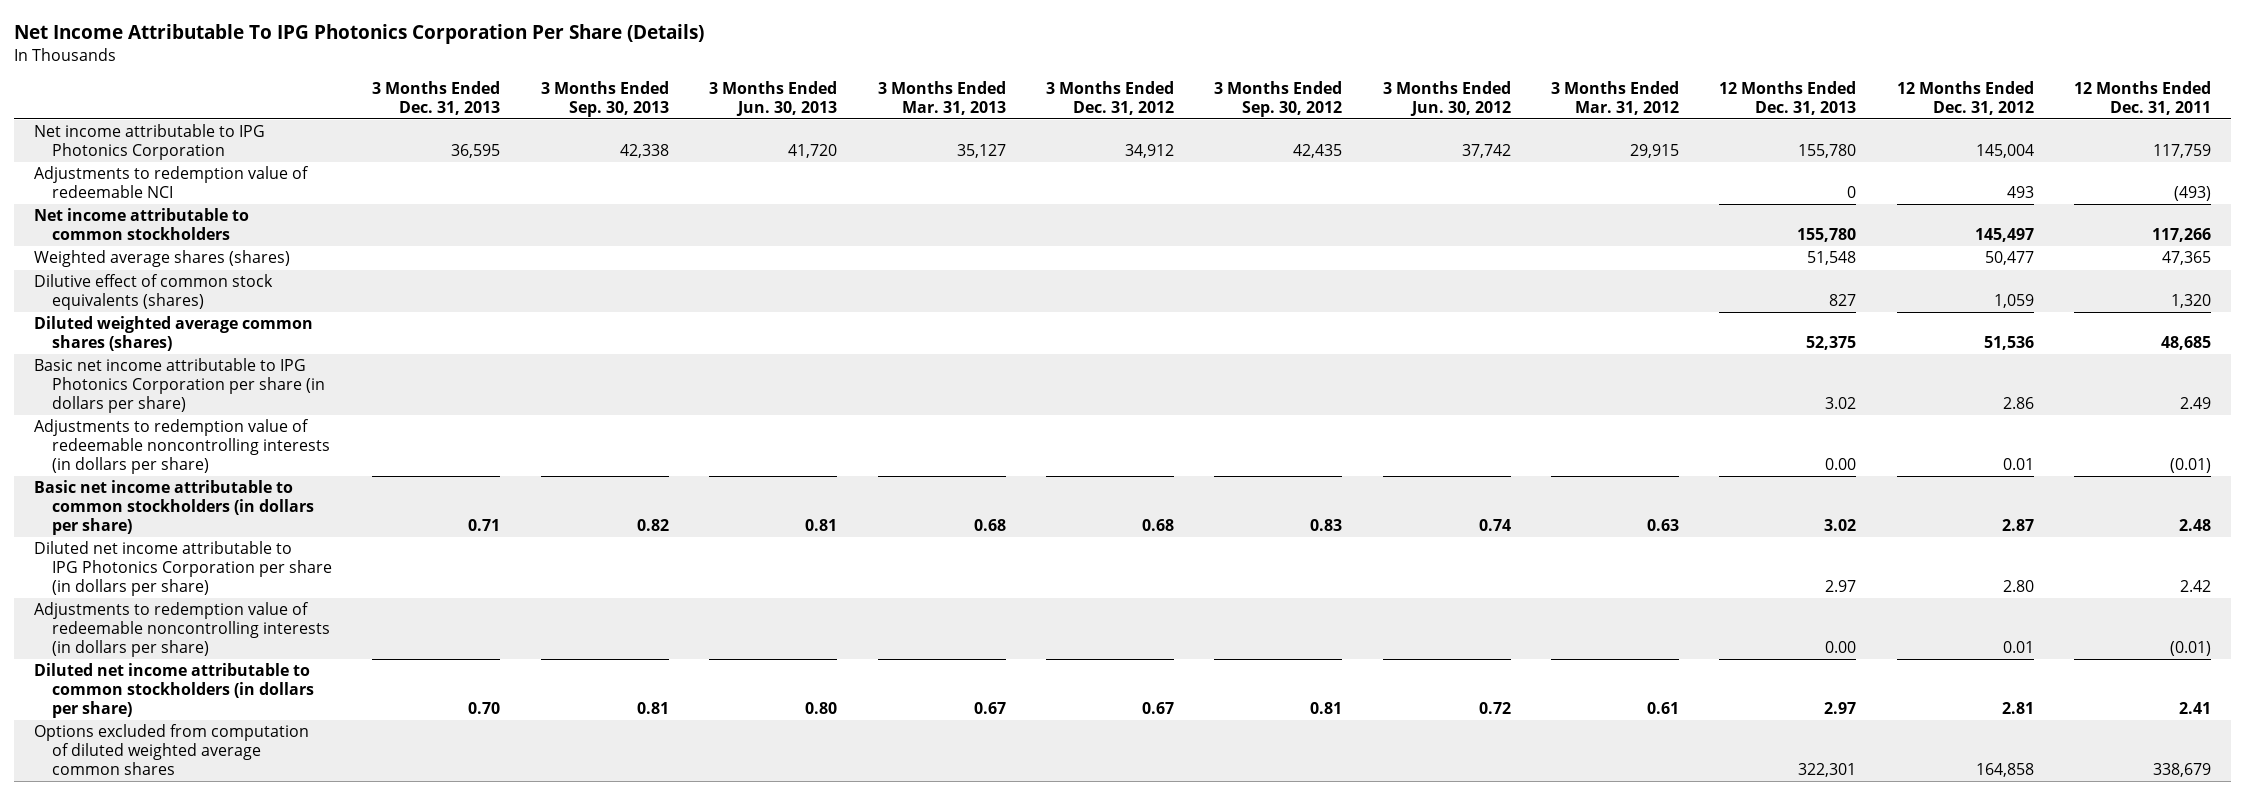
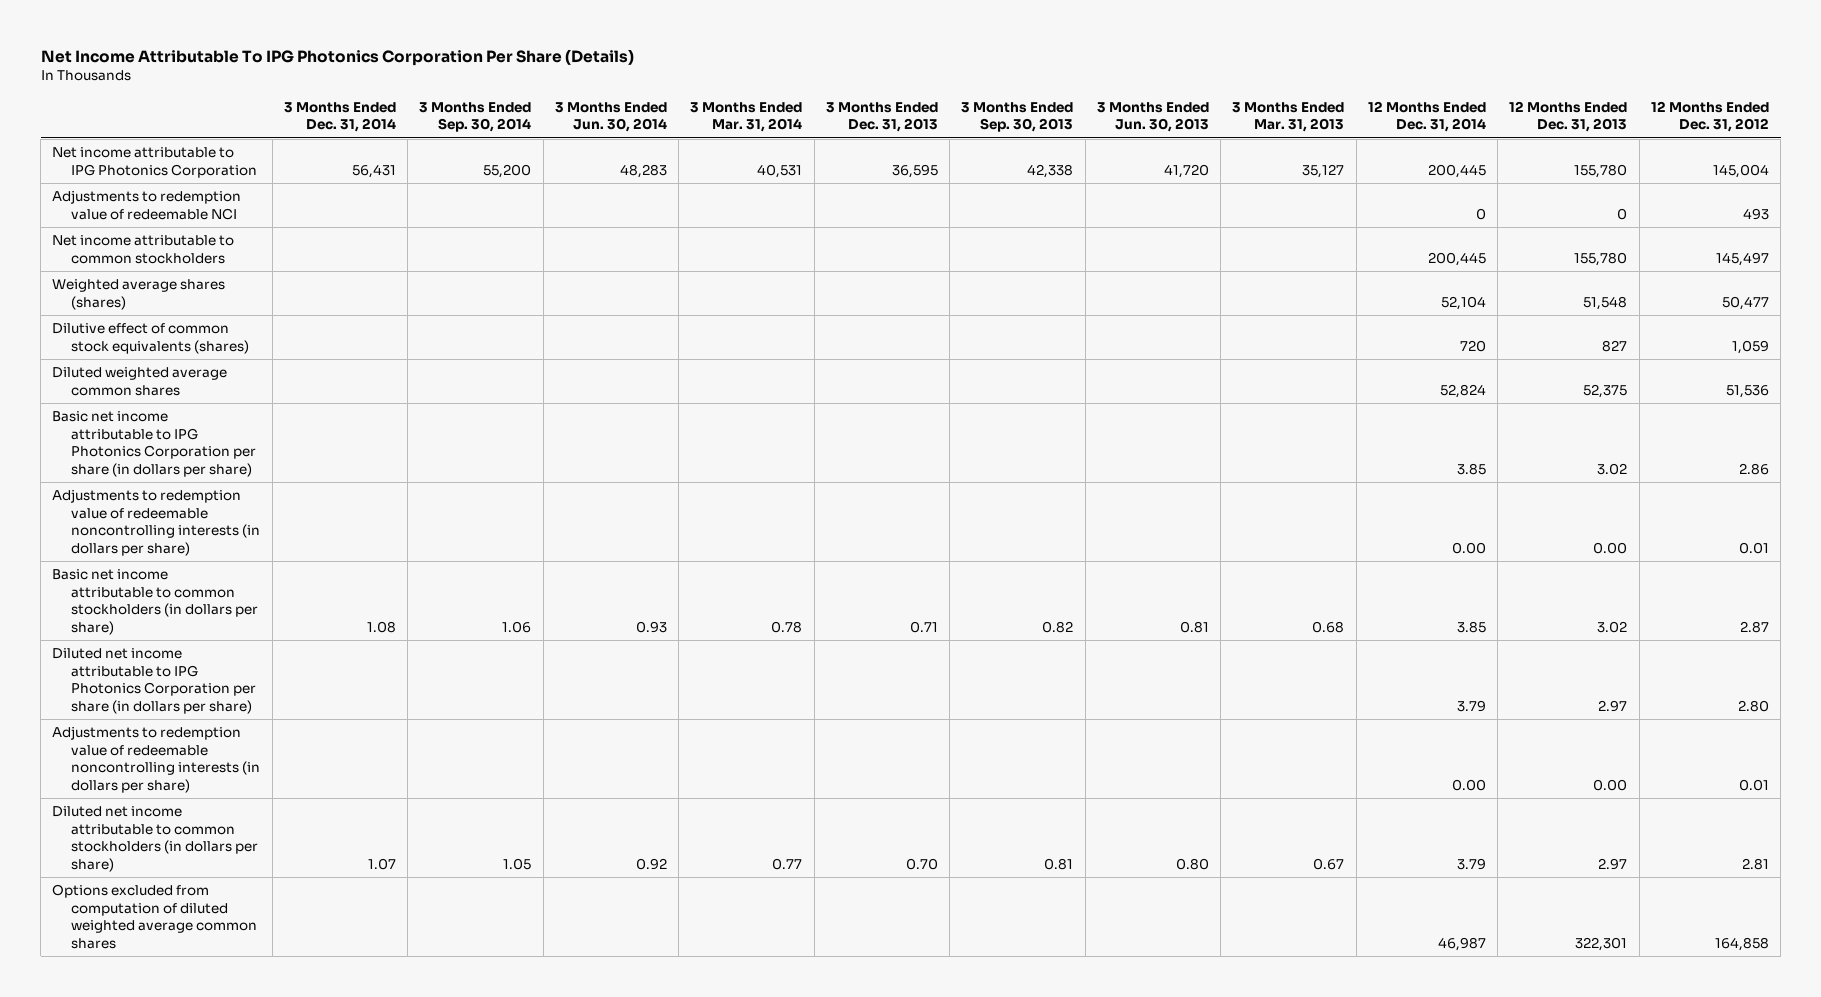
- | 3 Months Ended Dec. 31, 2013 | 3 Months Ended Sep. 30, 2013 | 3 Months Ended Jun. 30, 2013 | 3 Months Ended Mar. 31, 2013 | 3 Months Ended Dec. 31, 2012 | 3 Months Ended Sep. 30, 2012 | 3 Months Ended Jun. 30, 2012 | 3 Months Ended Mar. 31, 2012 | 12 Months Ended Dec. 31, 2013 | 12 Months Ended Dec. 31, 2012 | 12 Months Ended Dec. 31, 2011
+ | 3 Months Ended Dec. 31, 2014 | 3 Months Ended Sep. 30, 2014 | 3 Months Ended Jun. 30, 2014 | 3 Months Ended Mar. 31, 2014 | 3 Months Ended Dec. 31, 2013 | 3 Months Ended Sep. 30, 2013 | 3 Months Ended Jun. 30, 2013 | 3 Months Ended Mar. 31, 2013 | 12 Months Ended Dec. 31, 2014 | 12 Months Ended Dec. 31, 2013 | 12 Months Ended Dec. 31, 2012
- Diluted weighted average common shares (shares) | | | | | | | | | 52,375 | 51,536 | 48,685
+ Diluted weighted average common shares | | | | | | | | | 52,824 | 52,375 | 51,536

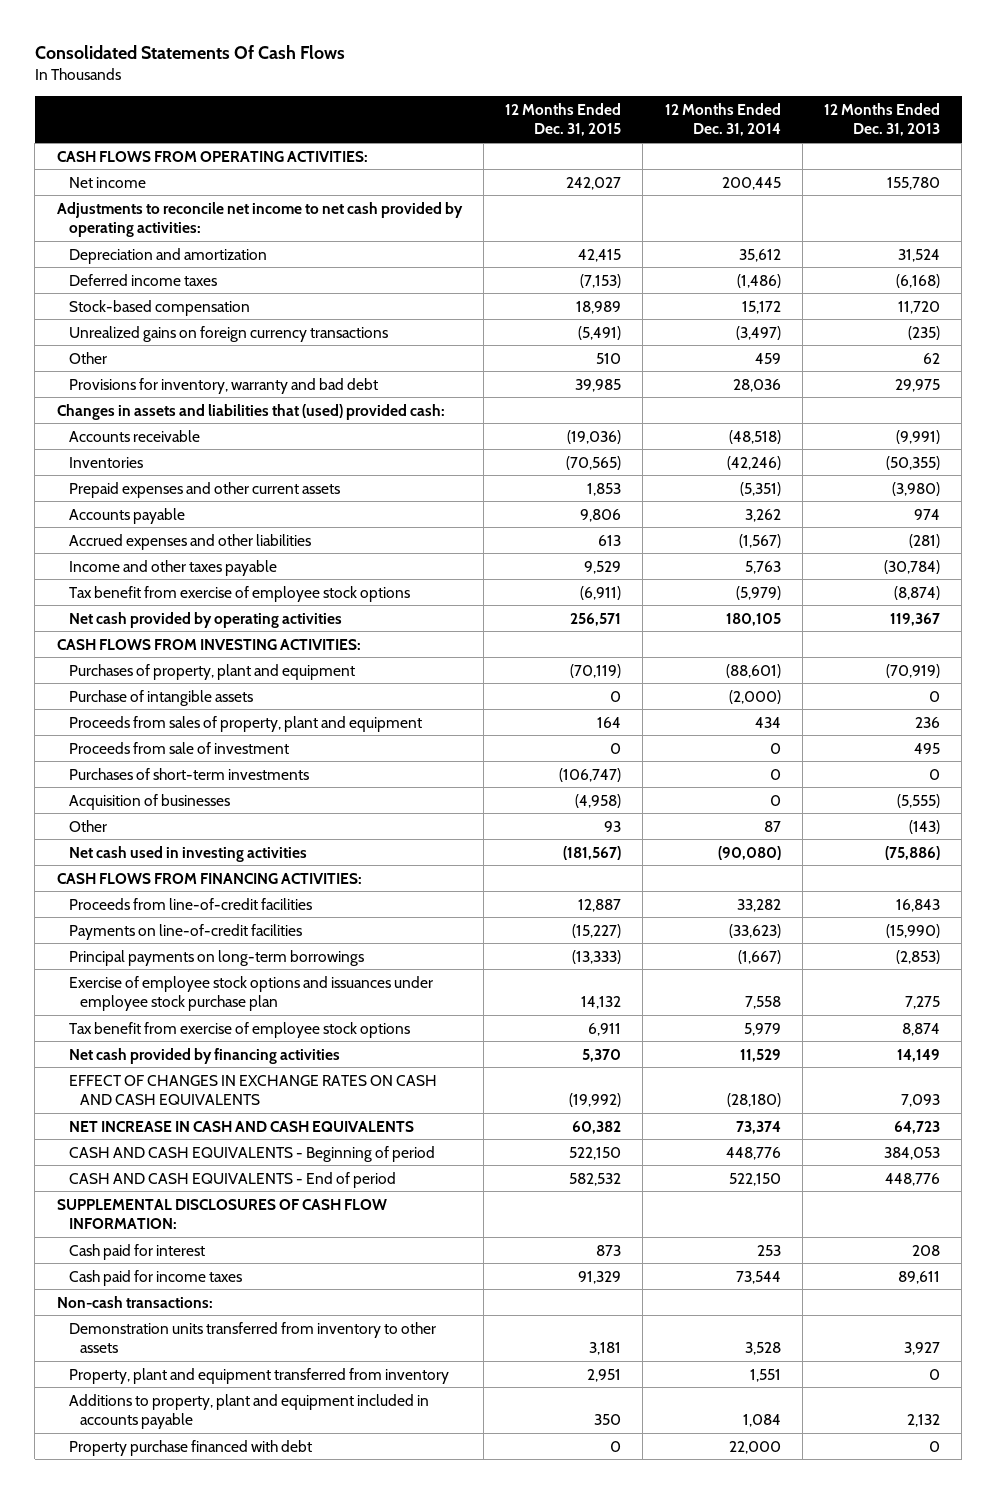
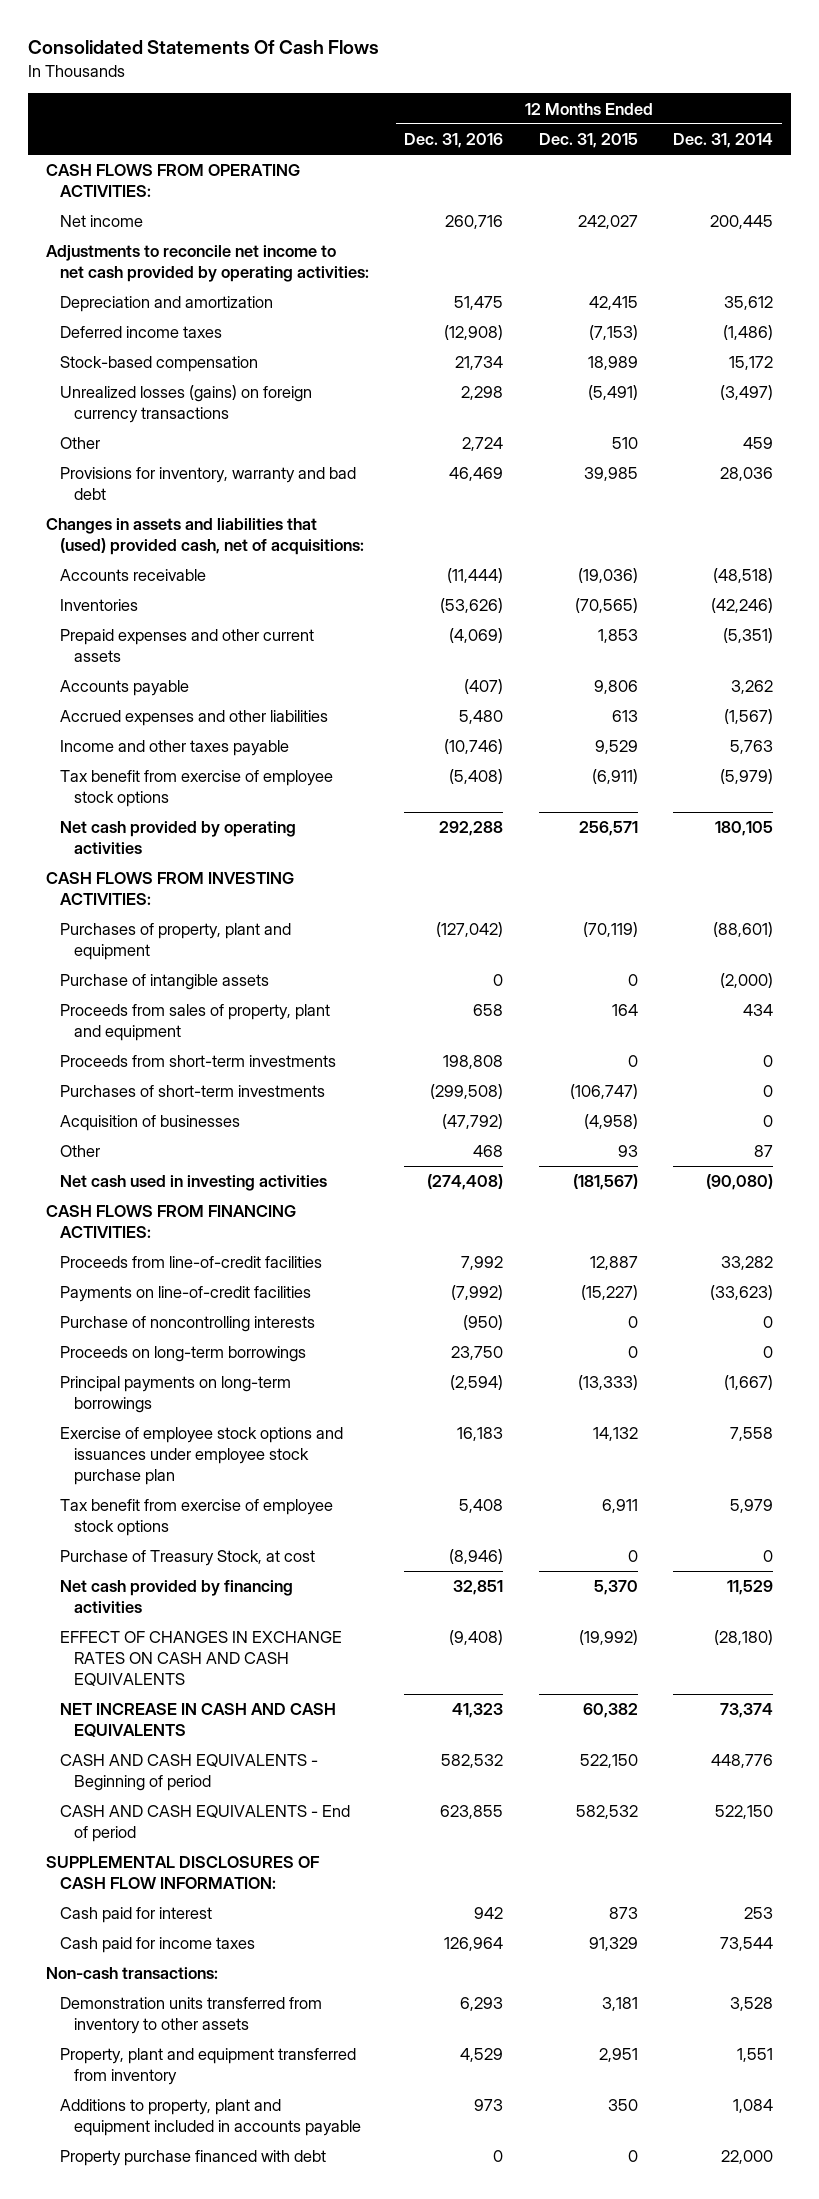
- | 12 Months Ended Dec. 31, 2015 | 12 Months Ended Dec. 31, 2014 | 12 Months Ended Dec. 31, 2013
+ | 12 Months Ended Dec. 31, 2016 | 12 Months Ended Dec. 31, 2015 | 12 Months Ended Dec. 31, 2014
- Unrealized gains on foreign currency transactions | (5,491) | (3,497) | (235)
+ Unrealized losses (gains) on foreign currency transactions | 2,298 | (5,491) | (3,497)
- Changes in assets and liabilities that (used) provided cash:
+ Changes in assets and liabilities that (used) provided cash, net of acquisitions:
- Proceeds from sale of investment | 0 | 0 | 495
+ Proceeds from short-term investments | 198,808 | 0 | 0
+ Purchase of noncontrolling interests | (950) | 0 | 0
+ Proceeds on long-term borrowings | 23,750 | 0 | 0
+ Purchase of Treasury Stock, at cost | (8,946) | 0 | 0

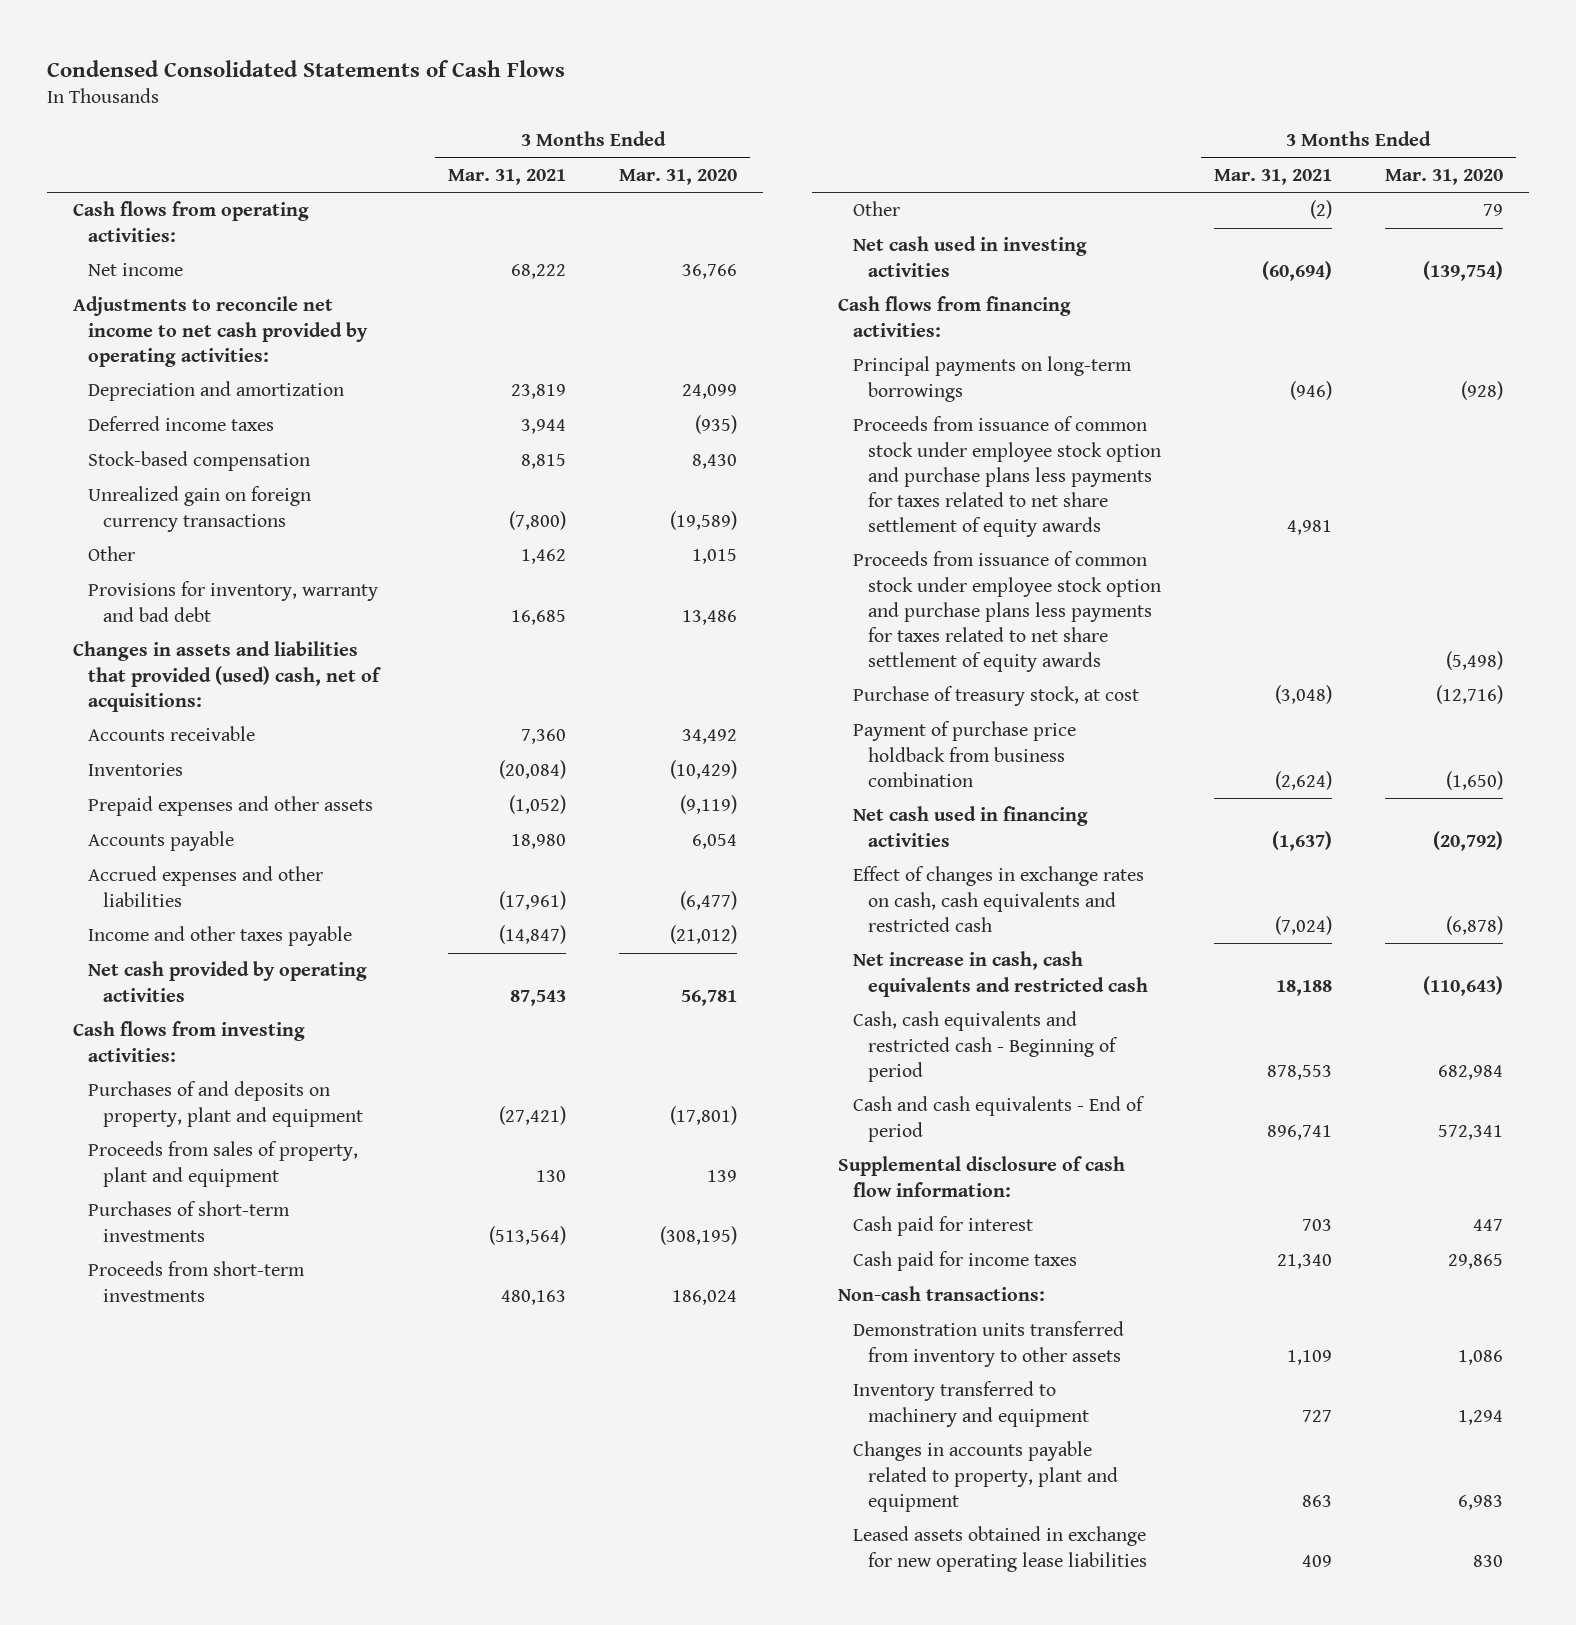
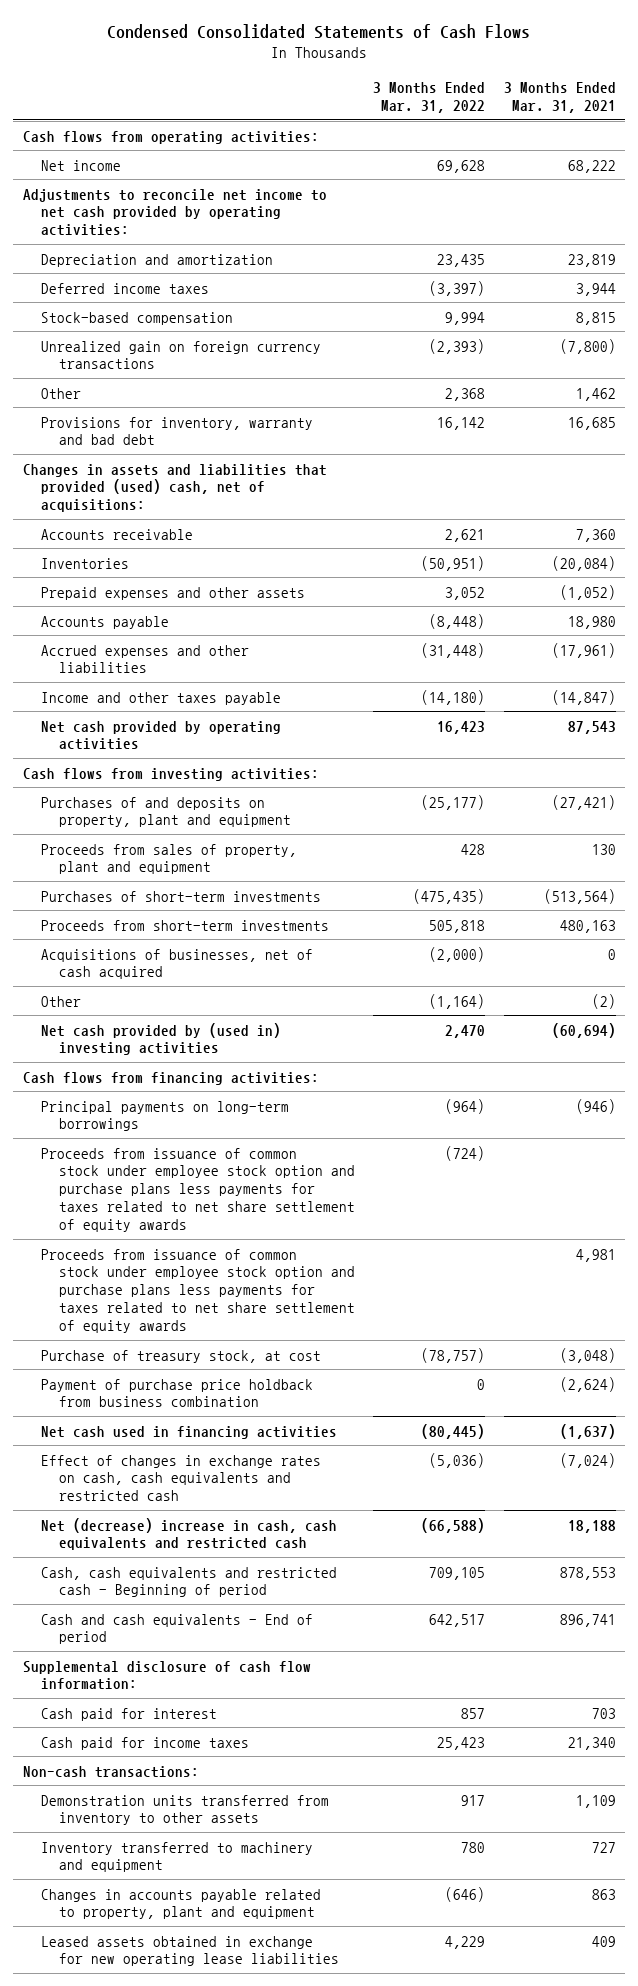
- | 3 Months Ended Mar. 31, 2021 | 3 Months Ended Mar. 31, 2020
+ | 3 Months Ended Mar. 31, 2022 | 3 Months Ended Mar. 31, 2021
+ Acquisitions of businesses, net of cash acquired | (2,000) | 0
- Net cash used in investing activities | (60,694) | (139,754)
+ Net cash provided by (used in) investing activities | 2,470 | (60,694)
moved down: Proceeds from issuance of common stock under employee stock option and purchase plans less payments for taxes related to net share settlement of equity awards | | 4,981
- Net increase in cash, cash equivalents and restricted cash | 18,188 | (110,643)
+ Net (decrease) increase in cash, cash equivalents and restricted cash | (66,588) | 18,188

